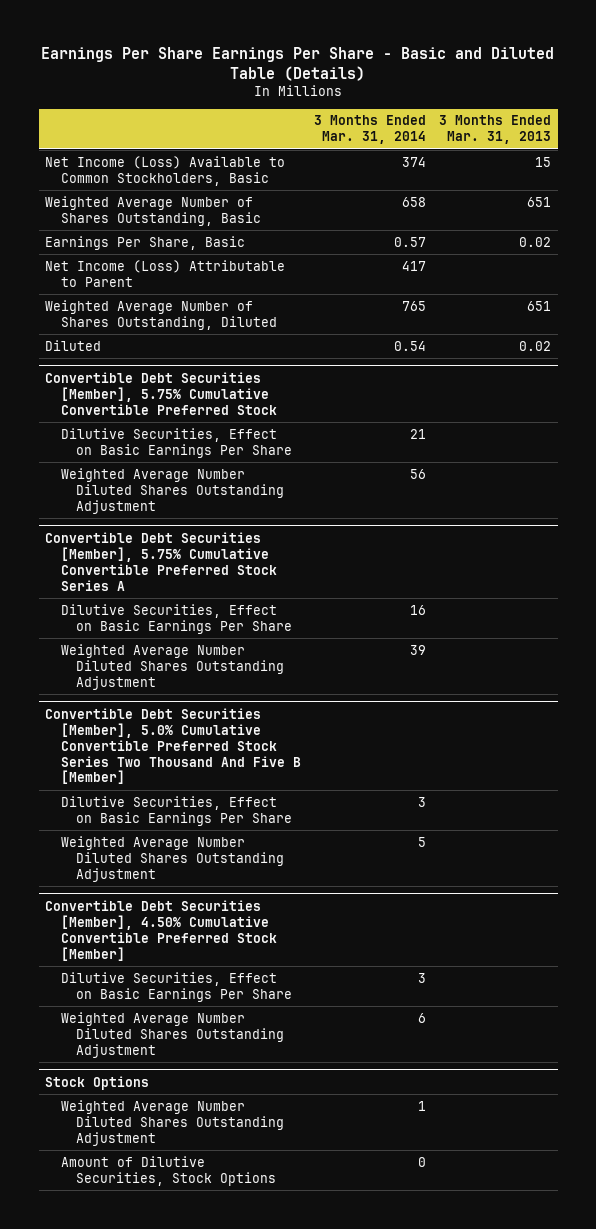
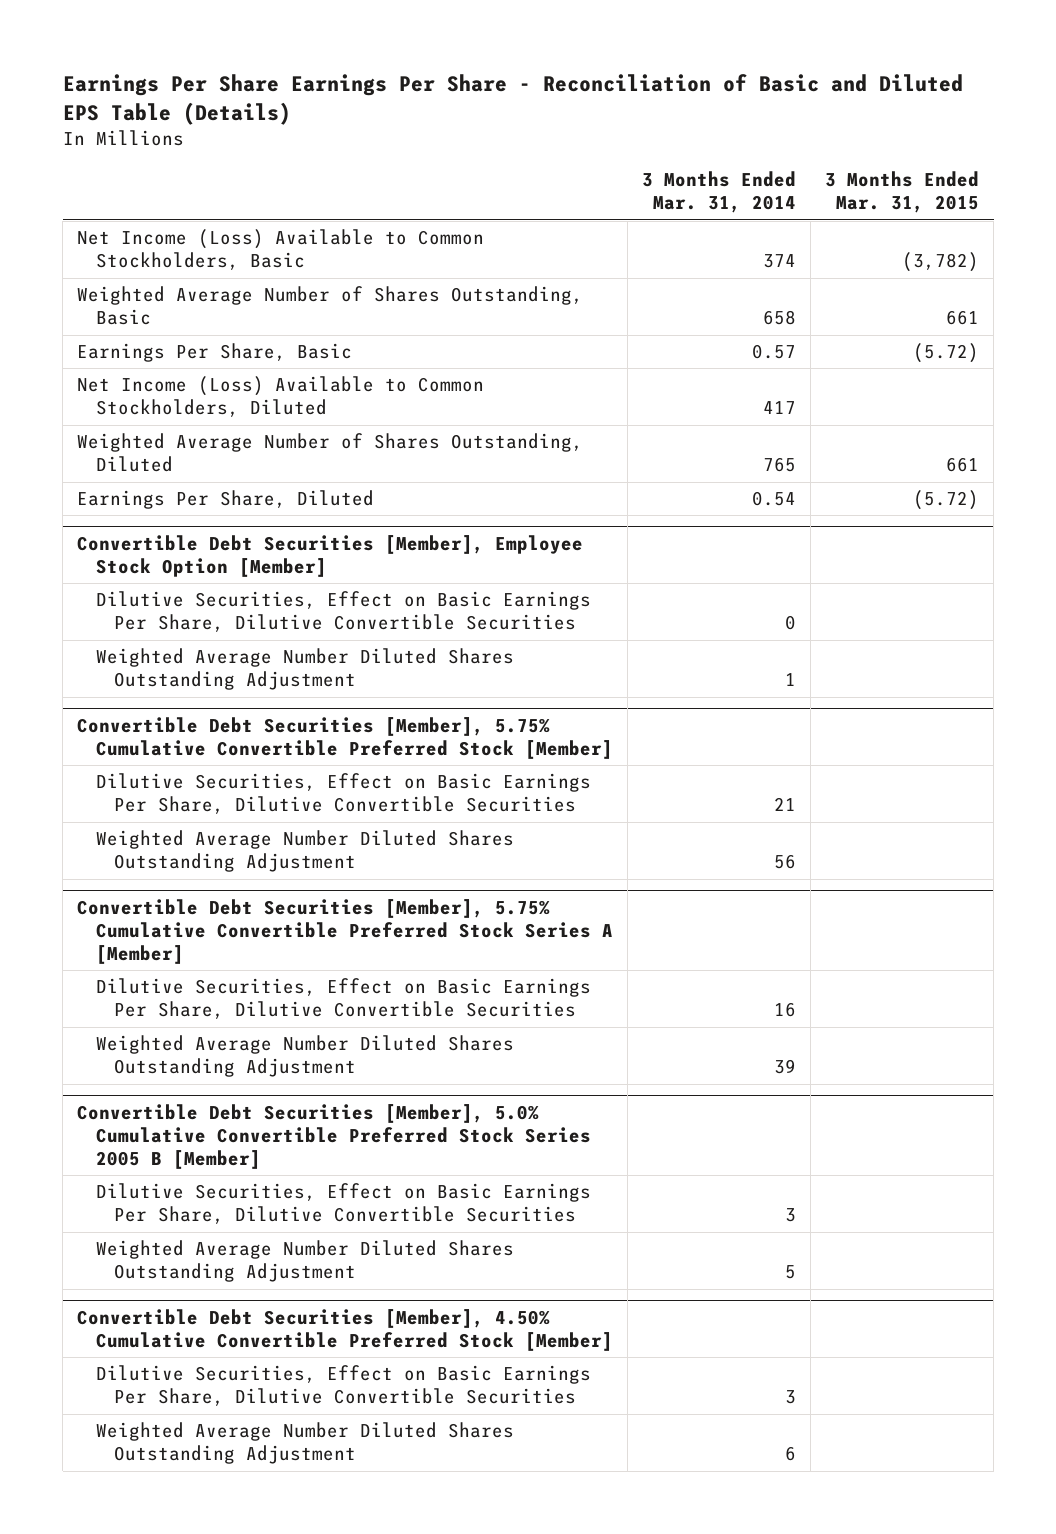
- Earnings Per Share Earnings Per Share - Basic and Diluted Table (Details)
+ Earnings Per Share Earnings Per Share - Reconciliation of Basic and Diluted EPS Table (Details)
- | 3 Months Ended Mar. 31, 2014 | 3 Months Ended Mar. 31, 2013
+ | 3 Months Ended Mar. 31, 2014 | 3 Months Ended Mar. 31, 2015
- Net Income (Loss) Attributable to Parent | 417 |
+ Net Income (Loss) Available to Common Stockholders, Diluted | 417 |
- Diluted | 0.54 | 0.02
- Convertible Debt Securities [Member], 5.75% Cumulative Convertible Preferred Stock
- Dilutive Securities, Effect on Basic Earnings Per Share | 21 |
+ Earnings Per Share, Diluted | 0.54 | (5.72)
+ Convertible Debt Securities [Member], Employee Stock Option [Member]
+ Dilutive Securities, Effect on Basic Earnings Per Share, Dilutive Convertible Securities | 0 |
+ Weighted Average Number Diluted Shares Outstanding Adjustment | 1 |
+ Convertible Debt Securities [Member], 5.75% Cumulative Convertible Preferred Stock [Member]
+ Dilutive Securities, Effect on Basic Earnings Per Share, Dilutive Convertible Securities | 21 |
- Convertible Debt Securities [Member], 5.75% Cumulative Convertible Preferred Stock Series A
- Dilutive Securities, Effect on Basic Earnings Per Share | 16 |
+ Convertible Debt Securities [Member], 5.75% Cumulative Convertible Preferred Stock Series A [Member]
+ Dilutive Securities, Effect on Basic Earnings Per Share, Dilutive Convertible Securities | 16 |
- Convertible Debt Securities [Member], 5.0% Cumulative Convertible Preferred Stock Series Two Thousand And Five B [Member]
- Dilutive Securities, Effect on Basic Earnings Per Share | 3 |
+ Convertible Debt Securities [Member], 5.0% Cumulative Convertible Preferred Stock Series 2005 B [Member]
+ Dilutive Securities, Effect on Basic Earnings Per Share, Dilutive Convertible Securities | 3 |
@ Convertible Debt Securities [Member], 4.50% Cumulative Convertible Preferred Stock [Member]
- Dilutive Securities, Effect on Basic Earnings Per Share | 3 |
+ Dilutive Securities, Effect on Basic Earnings Per Share, Dilutive Convertible Securities | 3 |
- Stock Options
- Weighted Average Number Diluted Shares Outstanding Adjustment | 1 |
- Amount of Dilutive Securities, Stock Options | 0 |

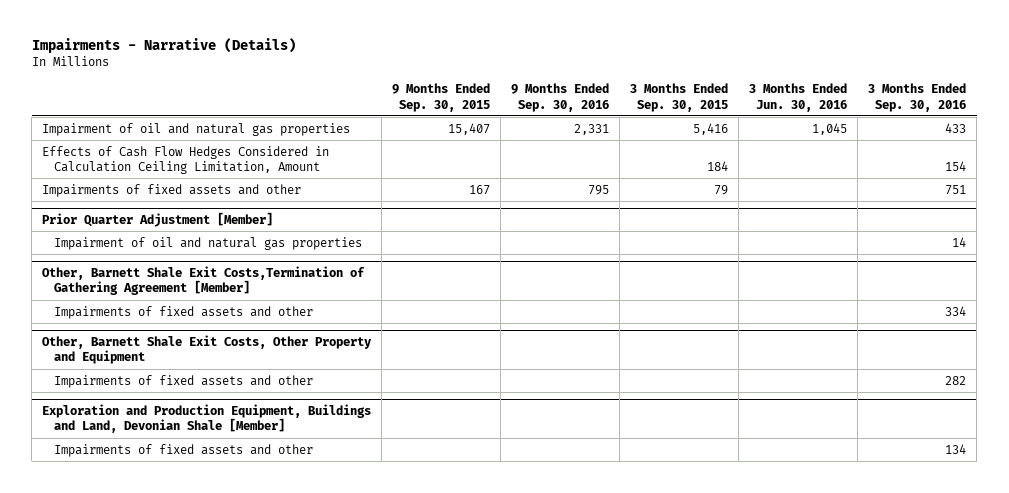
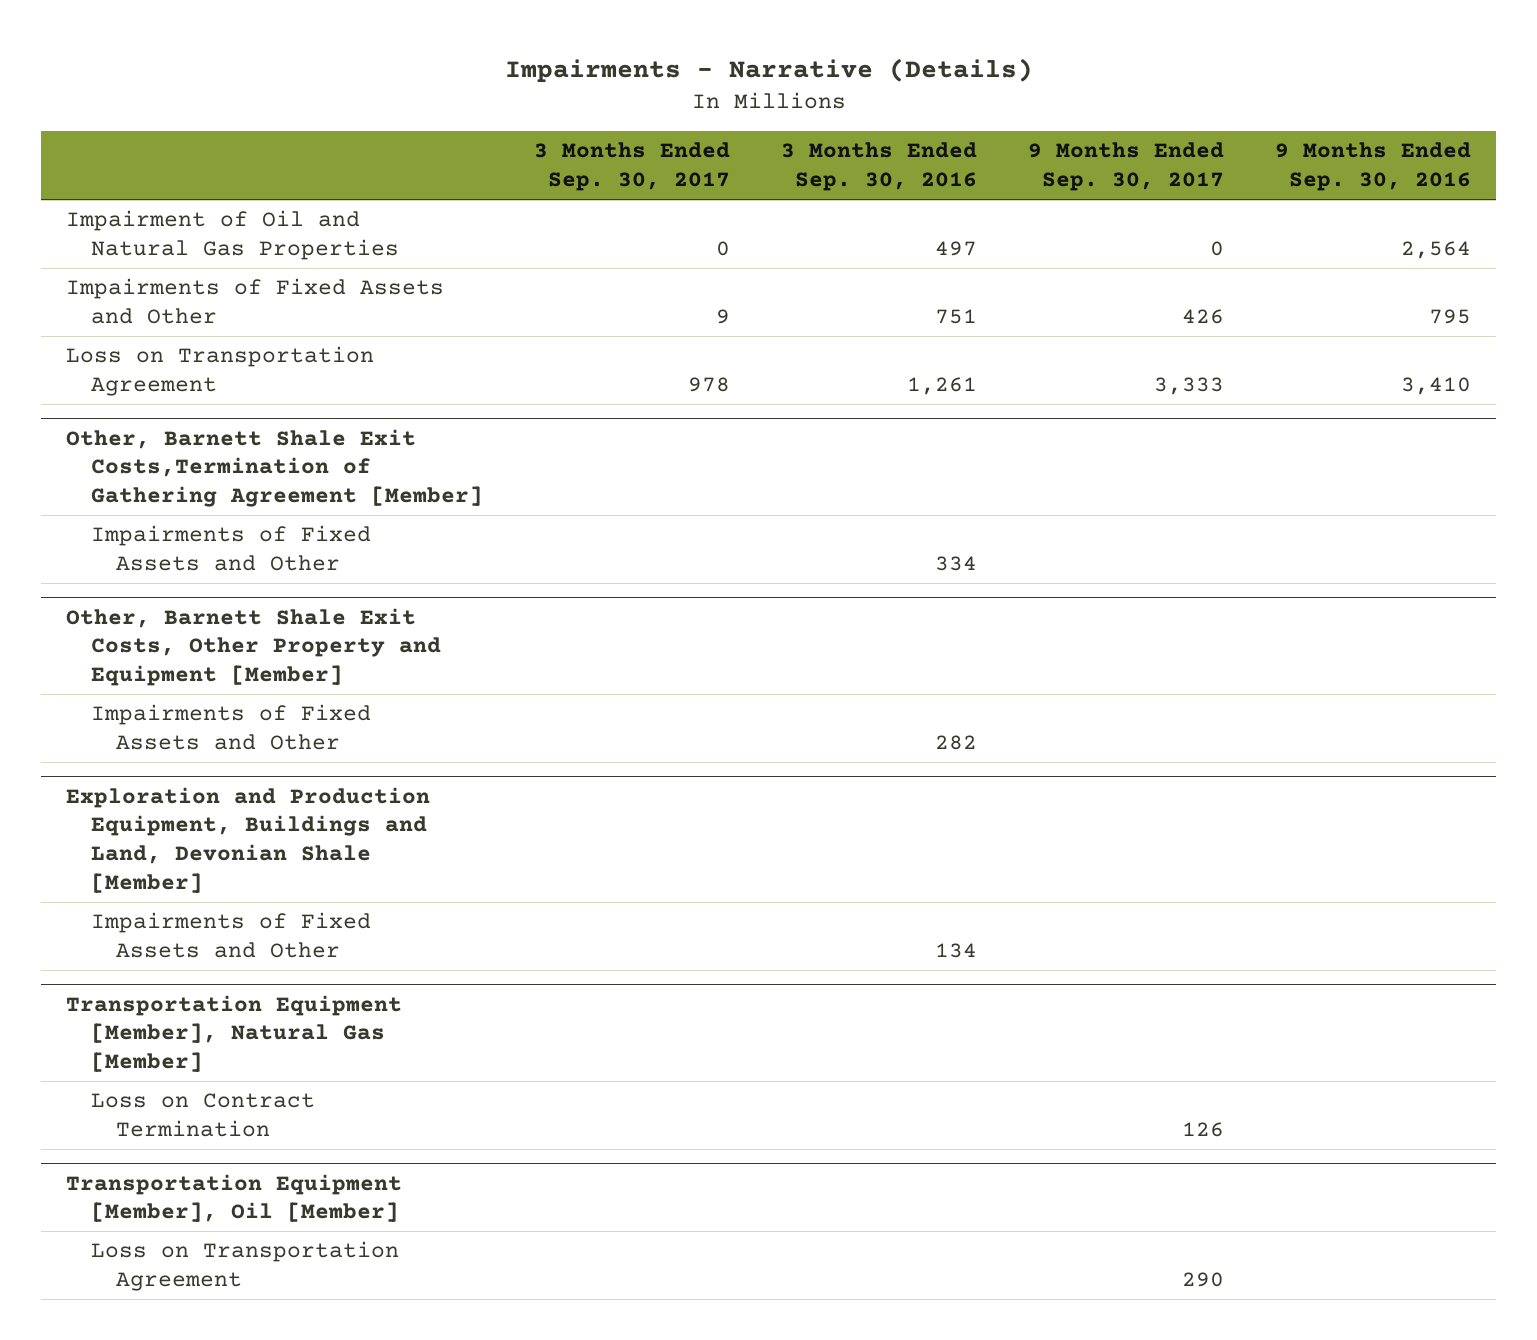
- | 9 Months Ended Sep. 30, 2015 | 9 Months Ended Sep. 30, 2016 | 3 Months Ended Sep. 30, 2015 | 3 Months Ended Jun. 30, 2016 | 3 Months Ended Sep. 30, 2016
+ | 3 Months Ended Sep. 30, 2017 | 3 Months Ended Sep. 30, 2016 | 9 Months Ended Sep. 30, 2017 | 9 Months Ended Sep. 30, 2016
- Impairment of oil and natural gas properties | 15,407 | 2,331 | 5,416 | 1,045 | 433
- Effects of Cash Flow Hedges Considered in Calculation Ceiling Limitation, Amount | | | 184 | | 154
- Impairments of fixed assets and other | 167 | 795 | 79 | | 751
- Prior Quarter Adjustment [Member]
- Impairment of oil and natural gas properties | | | | | 14
+ Impairment of Oil and Natural Gas Properties | 0 | 497 | 0 | 2,564
+ Impairments of Fixed Assets and Other | 9 | 751 | 426 | 795
+ Loss on Transportation Agreement | 978 | 1,261 | 3,333 | 3,410
@ Other, Barnett Shale Exit Costs,Termination of Gathering Agreement [Member]
- Impairments of fixed assets and other | | | | | 334
- Other, Barnett Shale Exit Costs, Other Property and Equipment
- Impairments of fixed assets and other | | | | | 282
@ Other, Barnett Shale Exit Costs,Termination of Gathering Agreement [Member]
+ Impairments of Fixed Assets and Other | | 334 | |
+ Other, Barnett Shale Exit Costs, Other Property and Equipment [Member]
+ Impairments of Fixed Assets and Other | | 282 | |
@ Exploration and Production Equipment, Buildings and Land, Devonian Shale [Member]
- Impairments of fixed assets and other | | | | | 134
+ Impairments of Fixed Assets and Other | | 134 | |
+ Transportation Equipment [Member], Natural Gas [Member]
+ Loss on Contract Termination | | | 126 |
+ Transportation Equipment [Member], Oil [Member]
+ Loss on Transportation Agreement | | | 290 |

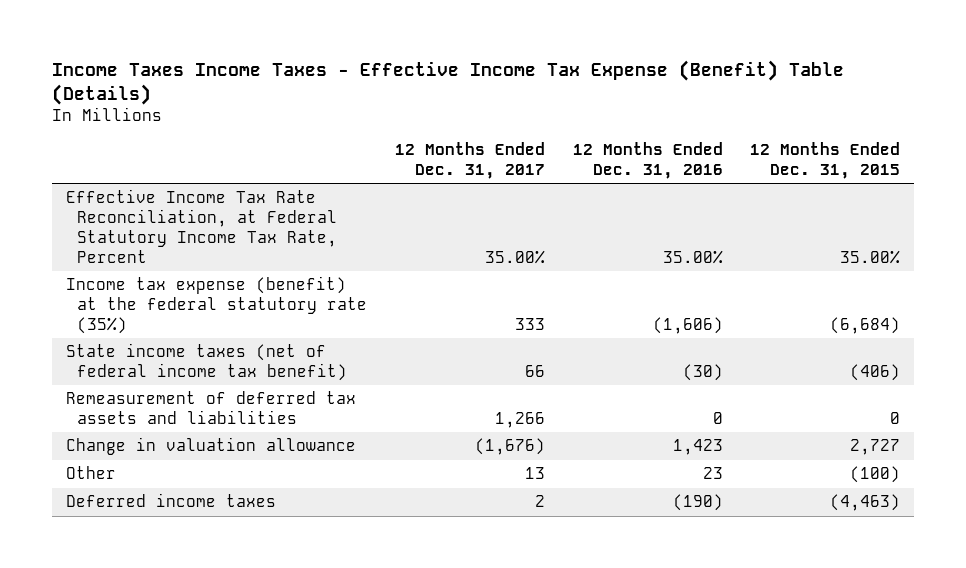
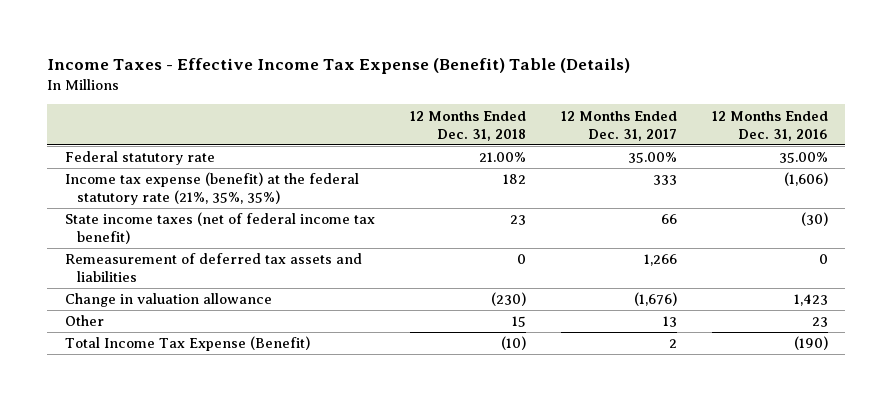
- Income Taxes Income Taxes - Effective Income Tax Expense (Benefit) Table (Details)
+ Income Taxes - Effective Income Tax Expense (Benefit) Table (Details)
- | 12 Months Ended Dec. 31, 2017 | 12 Months Ended Dec. 31, 2016 | 12 Months Ended Dec. 31, 2015
+ | 12 Months Ended Dec. 31, 2018 | 12 Months Ended Dec. 31, 2017 | 12 Months Ended Dec. 31, 2016
- Effective Income Tax Rate Reconciliation, at Federal Statutory Income Tax Rate, Percent | 35.00% | 35.00% | 35.00%
- Income tax expense (benefit) at the federal statutory rate (35%) | 333 | (1,606) | (6,684)
+ Federal statutory rate | 21.00% | 35.00% | 35.00%
+ Income tax expense (benefit) at the federal statutory rate (21%, 35%, 35%) | 182 | 333 | (1,606)
- Deferred income taxes | 2 | (190) | (4,463)
+ Total Income Tax Expense (Benefit) | (10) | 2 | (190)

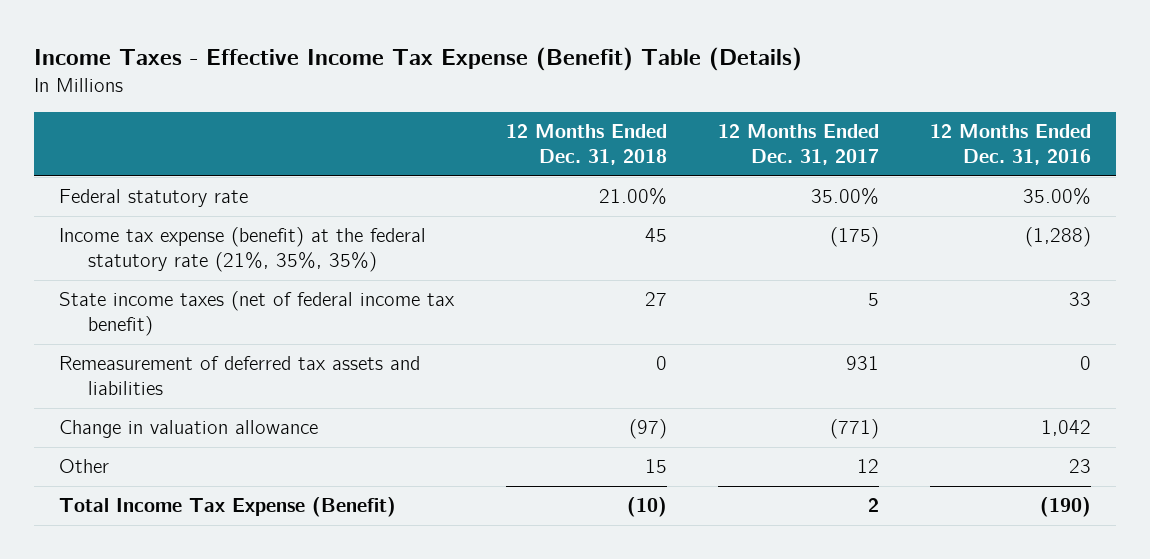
- Income tax expense (benefit) at the federal statutory rate (21%, 35%, 35%) | 182 | 333 | (1,606)
- State income taxes (net of federal income tax benefit) | 23 | 66 | (30)
- Remeasurement of deferred tax assets and liabilities | 0 | 1,266 | 0
- Change in valuation allowance | (230) | (1,676) | 1,423
- Other | 15 | 13 | 23
+ Income tax expense (benefit) at the federal statutory rate (21%, 35%, 35%) | 45 | (175) | (1,288)
+ State income taxes (net of federal income tax benefit) | 27 | 5 | 33
+ Remeasurement of deferred tax assets and liabilities | 0 | 931 | 0
+ Change in valuation allowance | (97) | (771) | 1,042
+ Other | 15 | 12 | 23

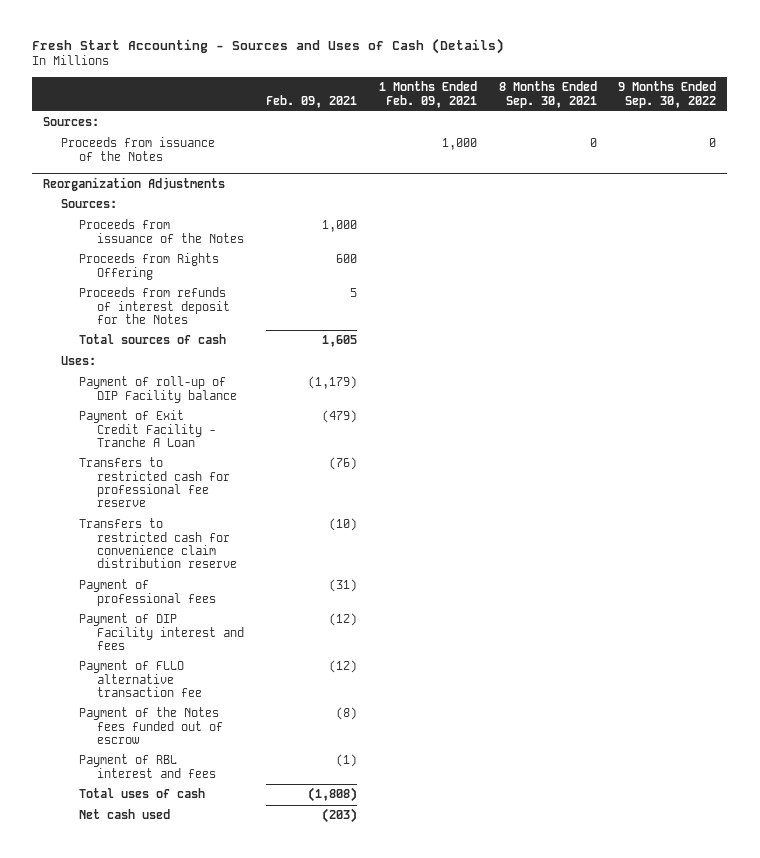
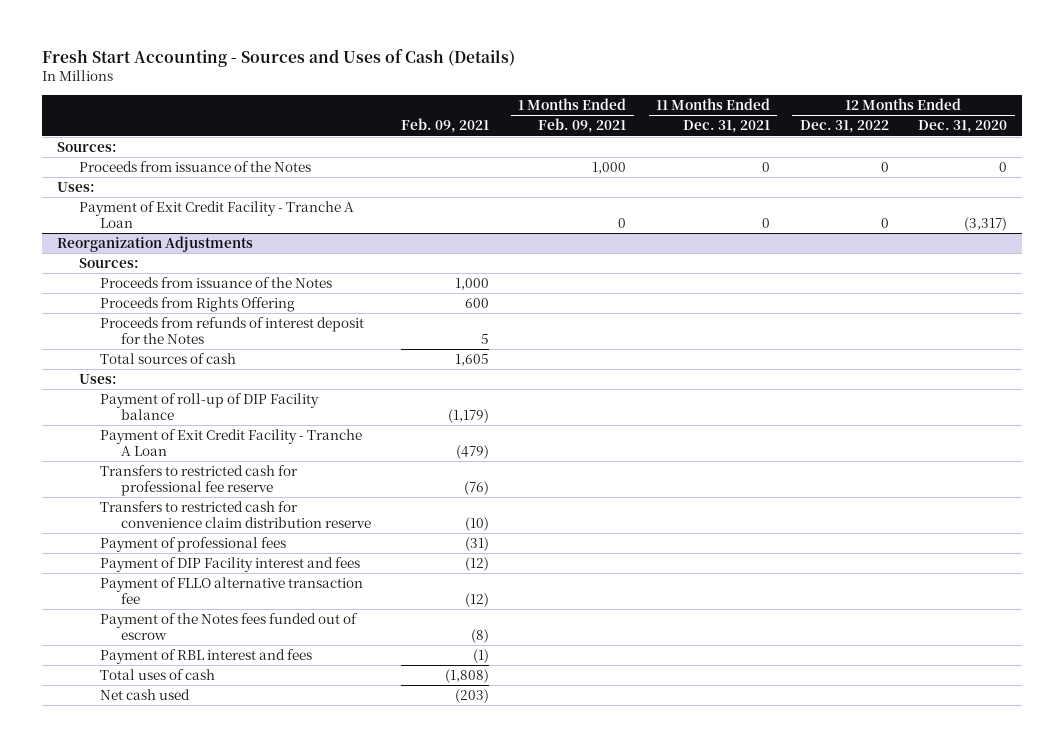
- | Feb. 09, 2021 | 1 Months Ended Feb. 09, 2021 | 8 Months Ended Sep. 30, 2021 | 9 Months Ended Sep. 30, 2022
+ | Feb. 09, 2021 | 1 Months Ended Feb. 09, 2021 | 11 Months Ended Dec. 31, 2021 | 12 Months Ended Dec. 31, 2022 | 12 Months Ended Dec. 31, 2020
+ Uses:
+ Payment of Exit Credit Facility - Tranche A Loan | | 0 | 0 | 0 | (3,317)

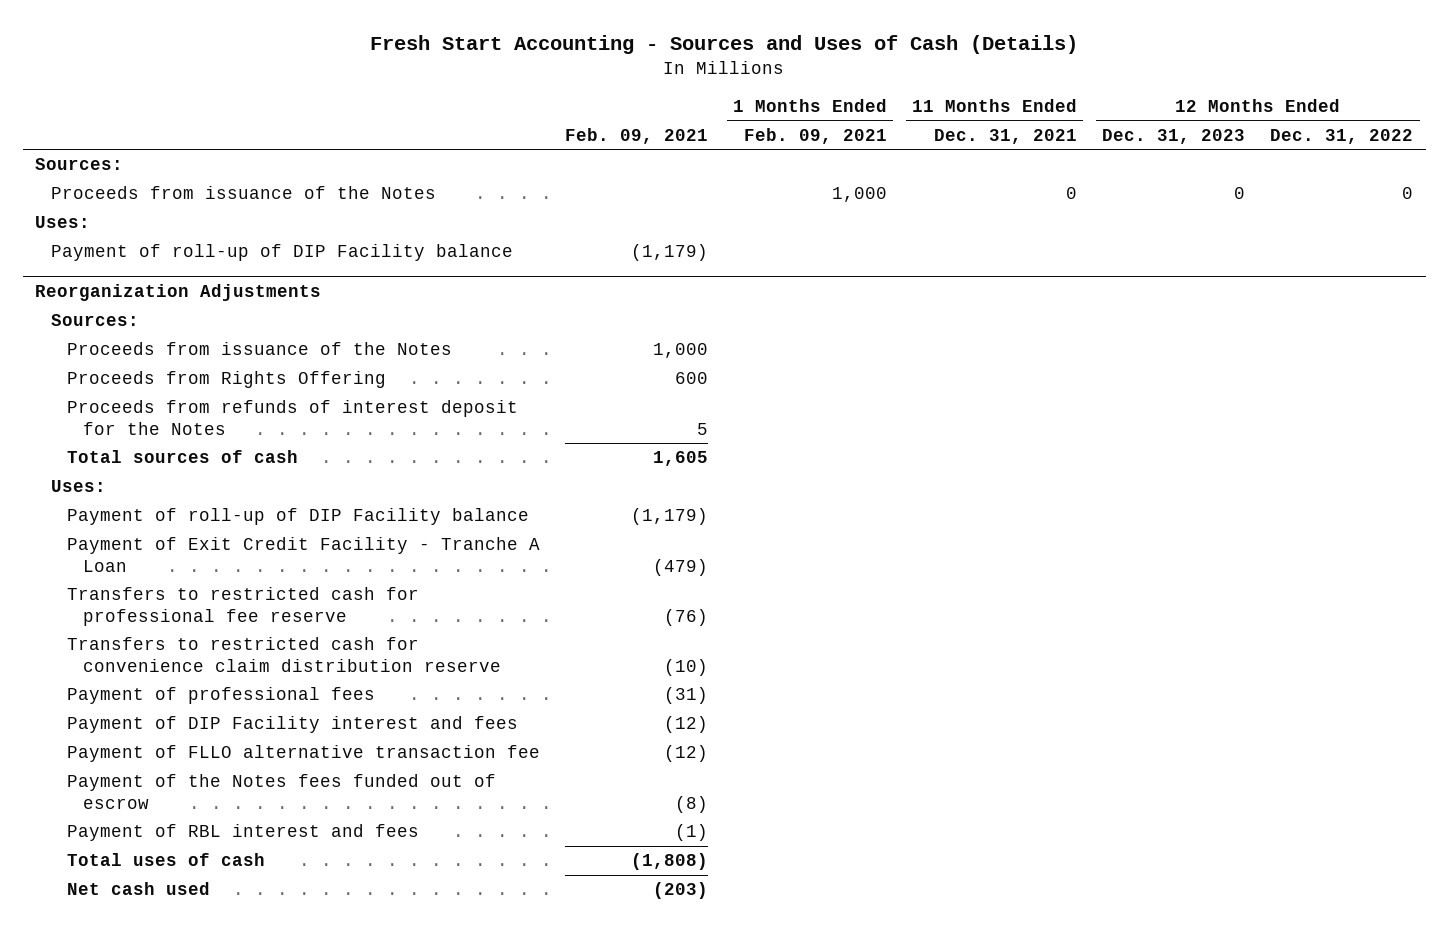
- | Feb. 09, 2021 | 1 Months Ended Feb. 09, 2021 | 11 Months Ended Dec. 31, 2021 | 12 Months Ended Dec. 31, 2022 | 12 Months Ended Dec. 31, 2020
+ | Feb. 09, 2021 | 1 Months Ended Feb. 09, 2021 | 11 Months Ended Dec. 31, 2021 | 12 Months Ended Dec. 31, 2023 | 12 Months Ended Dec. 31, 2022
- Payment of Exit Credit Facility - Tranche A Loan | | 0 | 0 | 0 | (3,317)
+ Payment of roll-up of DIP Facility balance | (1,179) | | | |

